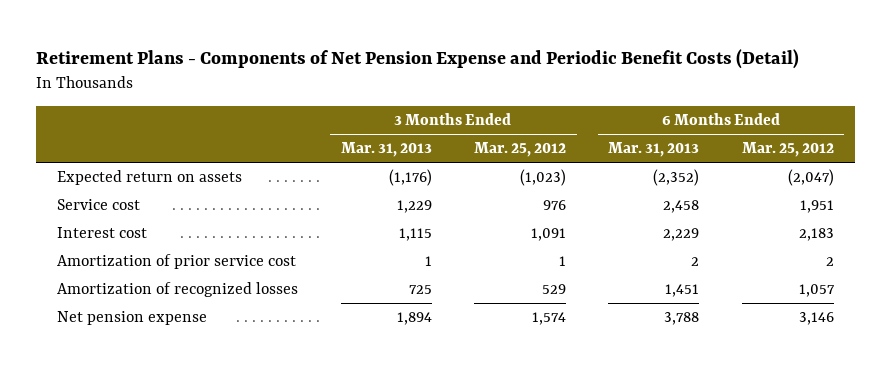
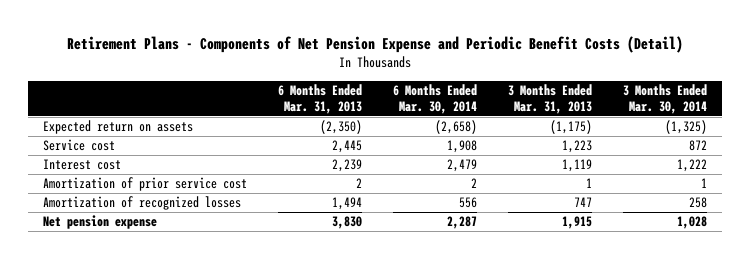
- | 3 Months Ended Mar. 31, 2013 | 3 Months Ended Mar. 25, 2012 | 6 Months Ended Mar. 31, 2013 | 6 Months Ended Mar. 25, 2012
+ | 6 Months Ended Mar. 31, 2013 | 6 Months Ended Mar. 30, 2014 | 3 Months Ended Mar. 31, 2013 | 3 Months Ended Mar. 30, 2014
- Expected return on assets | (1,176) | (1,023) | (2,352) | (2,047)
- Service cost | 1,229 | 976 | 2,458 | 1,951
- Interest cost | 1,115 | 1,091 | 2,229 | 2,183
+ Expected return on assets | (2,350) | (2,658) | (1,175) | (1,325)
+ Service cost | 2,445 | 1,908 | 1,223 | 872
+ Interest cost | 2,239 | 2,479 | 1,119 | 1,222
- Amortization of recognized losses | 725 | 529 | 1,451 | 1,057
- Net pension expense | 1,894 | 1,574 | 3,788 | 3,146
+ Amortization of recognized losses | 1,494 | 556 | 747 | 258
+ Net pension expense | 3,830 | 2,287 | 1,915 | 1,028

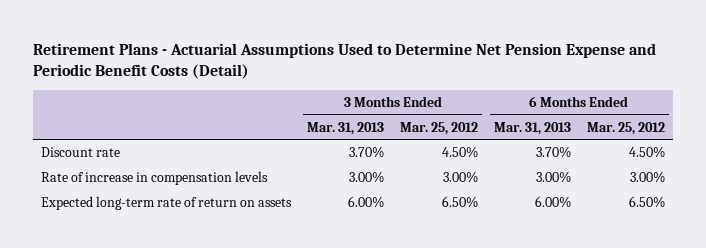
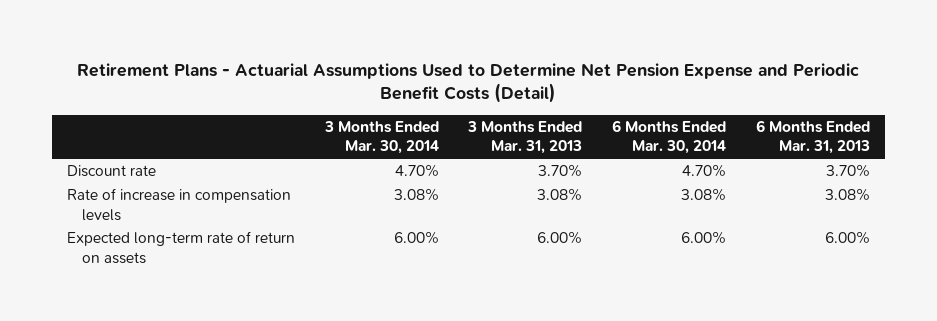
- | 3 Months Ended Mar. 31, 2013 | 3 Months Ended Mar. 25, 2012 | 6 Months Ended Mar. 31, 2013 | 6 Months Ended Mar. 25, 2012
+ | 3 Months Ended Mar. 30, 2014 | 3 Months Ended Mar. 31, 2013 | 6 Months Ended Mar. 30, 2014 | 6 Months Ended Mar. 31, 2013
- Rate of increase in compensation levels | 3.00% | 3.00% | 3.00% | 3.00%
+ Rate of increase in compensation levels | 3.08% | 3.08% | 3.08% | 3.08%

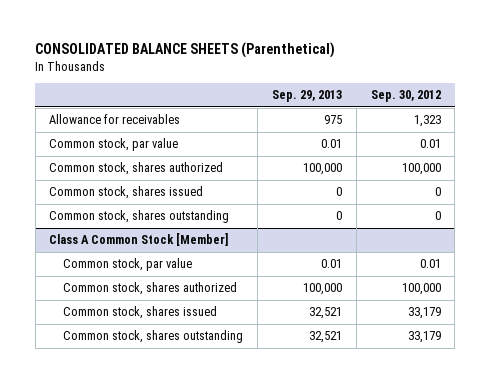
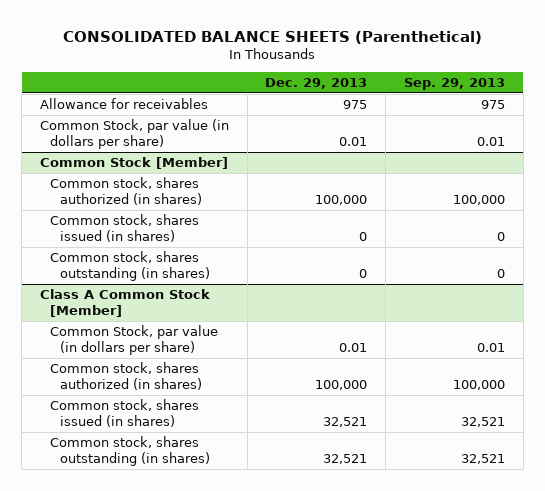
- | Sep. 29, 2013 | Sep. 30, 2012
+ | Dec. 29, 2013 | Sep. 29, 2013
- Common stock, par value | 0.01 | 0.01
- Common stock, shares authorized | 100,000 | 100,000
- Common stock, shares issued | 0 | 0
- Common stock, shares outstanding | 0 | 0
+ Common Stock, par value (in dollars per share) | 0.01 | 0.01
+ Common Stock [Member]
+ Common stock, shares authorized (in shares) | 100,000 | 100,000
+ Common stock, shares issued (in shares) | 0 | 0
+ Common stock, shares outstanding (in shares) | 0 | 0
@ Class A Common Stock [Member]
- Common stock, par value | 0.01 | 0.01
- Common stock, shares authorized | 100,000 | 100,000
- Common stock, shares issued | 32,521 | 33,179
- Common stock, shares outstanding | 32,521 | 33,179
+ Common Stock, par value (in dollars per share) | 0.01 | 0.01
+ Common stock, shares authorized (in shares) | 100,000 | 100,000
+ Common stock, shares issued (in shares) | 32,521 | 32,521
+ Common stock, shares outstanding (in shares) | 32,521 | 32,521

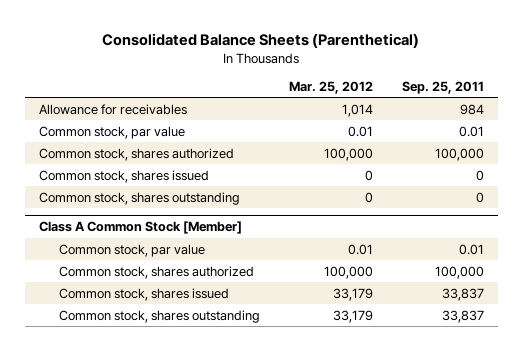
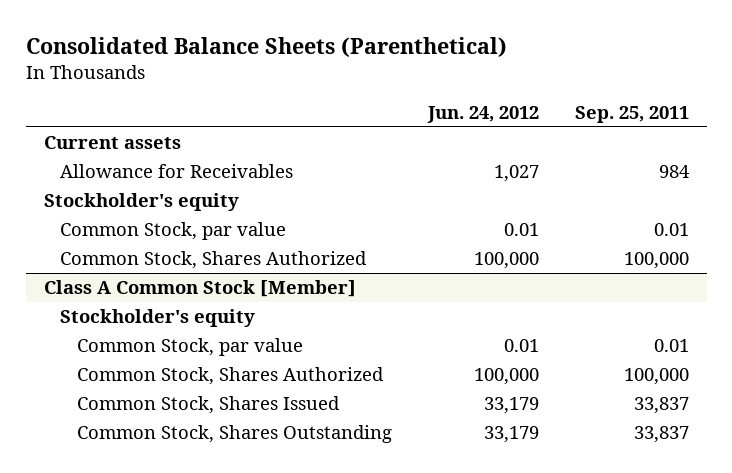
- | Mar. 25, 2012 | Sep. 25, 2011
+ | Jun. 24, 2012 | Sep. 25, 2011
- Allowance for receivables | 1,014 | 984
- Common stock, par value | 0.01 | 0.01
- Common stock, shares authorized | 100,000 | 100,000
- Common stock, shares issued | 0 | 0
- Common stock, shares outstanding | 0 | 0
+ Current assets
+ Allowance for Receivables | 1,027 | 984
+ Stockholder's equity
+ Common Stock, par value | 0.01 | 0.01
+ Common Stock, Shares Authorized | 100,000 | 100,000
@ Class A Common Stock [Member]
- Common stock, par value | 0.01 | 0.01
- Common stock, shares authorized | 100,000 | 100,000
- Common stock, shares issued | 33,179 | 33,837
- Common stock, shares outstanding | 33,179 | 33,837
+ Stockholder's equity
+ Common Stock, par value | 0.01 | 0.01
+ Common Stock, Shares Authorized | 100,000 | 100,000
+ Common Stock, Shares Issued | 33,179 | 33,837
+ Common Stock, Shares Outstanding | 33,179 | 33,837

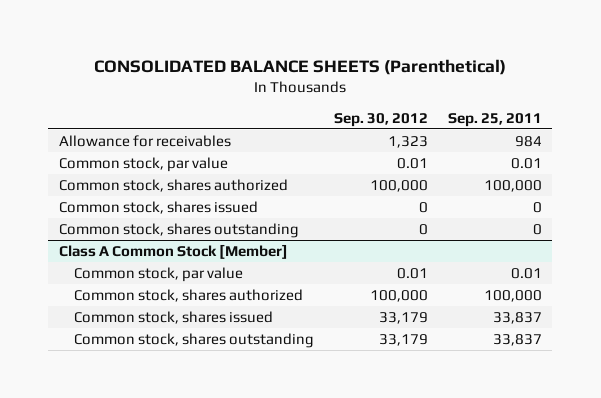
- Consolidated Balance Sheets (Parenthetical)
+ CONSOLIDATED BALANCE SHEETS (Parenthetical)
- | Jun. 24, 2012 | Sep. 25, 2011
+ | Sep. 30, 2012 | Sep. 25, 2011
- Current assets
- Allowance for Receivables | 1,027 | 984
- Stockholder's equity
- Common Stock, par value | 0.01 | 0.01
- Common Stock, Shares Authorized | 100,000 | 100,000
+ Allowance for receivables | 1,323 | 984
+ Common stock, par value | 0.01 | 0.01
+ Common stock, shares authorized | 100,000 | 100,000
+ Common stock, shares issued | 0 | 0
+ Common stock, shares outstanding | 0 | 0
@ Class A Common Stock [Member]
- Stockholder's equity
- Common Stock, par value | 0.01 | 0.01
- Common Stock, Shares Authorized | 100,000 | 100,000
- Common Stock, Shares Issued | 33,179 | 33,837
- Common Stock, Shares Outstanding | 33,179 | 33,837
+ Common stock, par value | 0.01 | 0.01
+ Common stock, shares authorized | 100,000 | 100,000
+ Common stock, shares issued | 33,179 | 33,837
+ Common stock, shares outstanding | 33,179 | 33,837

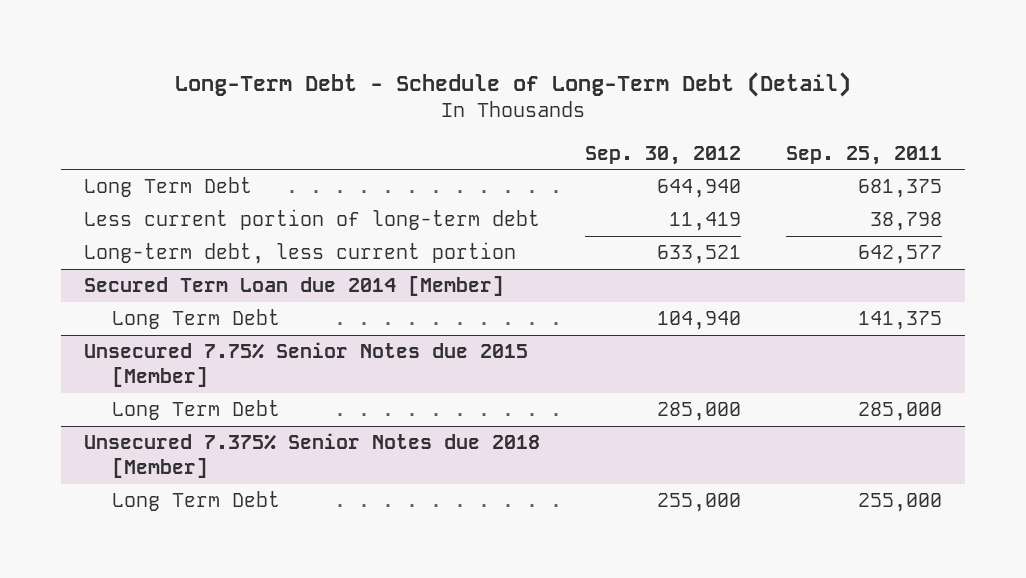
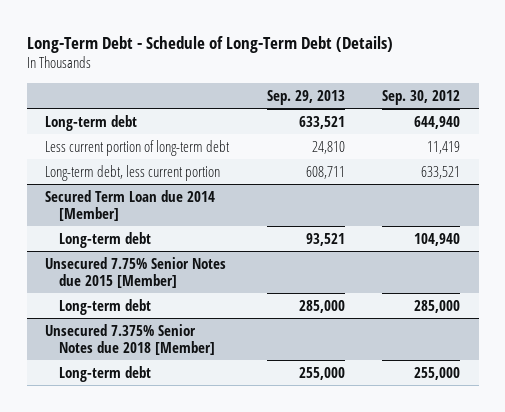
- Long-Term Debt - Schedule of Long-Term Debt (Detail)
+ Long-Term Debt - Schedule of Long-Term Debt (Details)
- | Sep. 30, 2012 | Sep. 25, 2011
+ | Sep. 29, 2013 | Sep. 30, 2012
- Long Term Debt | 644,940 | 681,375
+ Long-term debt | 633,521 | 644,940
@ Secured Term Loan due 2014 [Member]
- Long Term Debt | 104,940 | 141,375
+ Long-term debt | 93,521 | 104,940
@ Unsecured 7.75% Senior Notes due 2015 [Member]
- Long Term Debt | 285,000 | 285,000
+ Long-term debt | 285,000 | 285,000
@ Unsecured 7.375% Senior Notes due 2018 [Member]
- Long Term Debt | 255,000 | 255,000
+ Long-term debt | 255,000 | 255,000

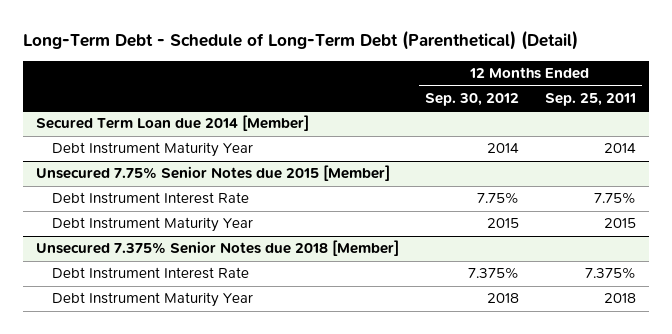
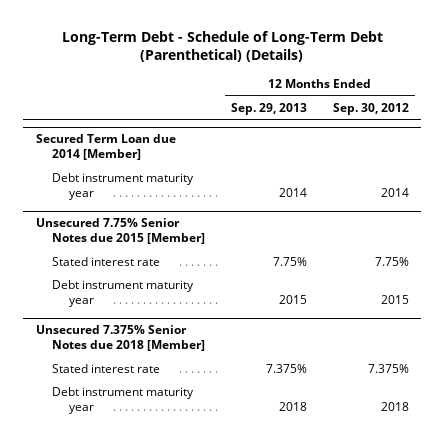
- Long-Term Debt - Schedule of Long-Term Debt (Parenthetical) (Detail)
+ Long-Term Debt - Schedule of Long-Term Debt (Parenthetical) (Details)
- | 12 Months Ended Sep. 30, 2012 | 12 Months Ended Sep. 25, 2011
+ | 12 Months Ended Sep. 29, 2013 | 12 Months Ended Sep. 30, 2012
@ Secured Term Loan due 2014 [Member]
- Debt Instrument Maturity Year | 2014 | 2014
+ Debt instrument maturity year | 2014 | 2014
@ Unsecured 7.75% Senior Notes due 2015 [Member]
- Debt Instrument Interest Rate | 7.75% | 7.75%
- Debt Instrument Maturity Year | 2015 | 2015
+ Stated interest rate | 7.75% | 7.75%
+ Debt instrument maturity year | 2015 | 2015
@ Unsecured 7.375% Senior Notes due 2018 [Member]
- Debt Instrument Interest Rate | 7.375% | 7.375%
- Debt Instrument Maturity Year | 2018 | 2018
+ Stated interest rate | 7.375% | 7.375%
+ Debt instrument maturity year | 2018 | 2018

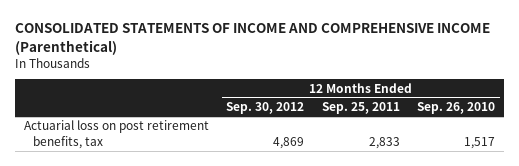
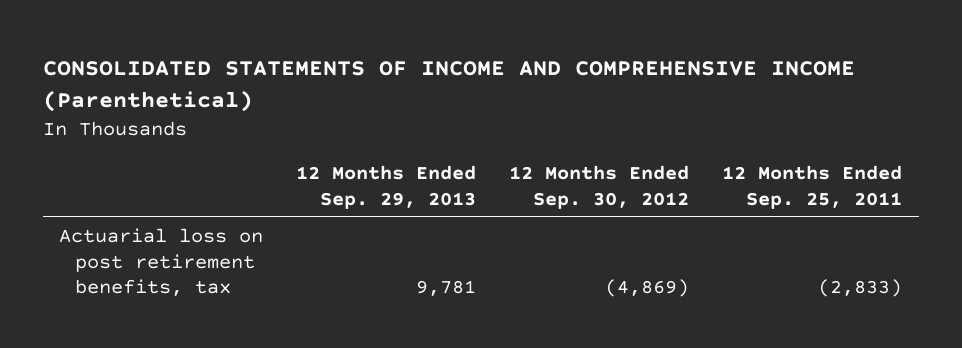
- | 12 Months Ended Sep. 30, 2012 | 12 Months Ended Sep. 25, 2011 | 12 Months Ended Sep. 26, 2010
+ | 12 Months Ended Sep. 29, 2013 | 12 Months Ended Sep. 30, 2012 | 12 Months Ended Sep. 25, 2011
- Actuarial loss on post retirement benefits, tax | 4,869 | 2,833 | 1,517
+ Actuarial loss on post retirement benefits, tax | 9,781 | (4,869) | (2,833)

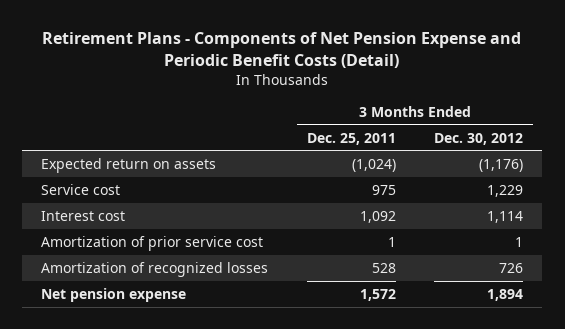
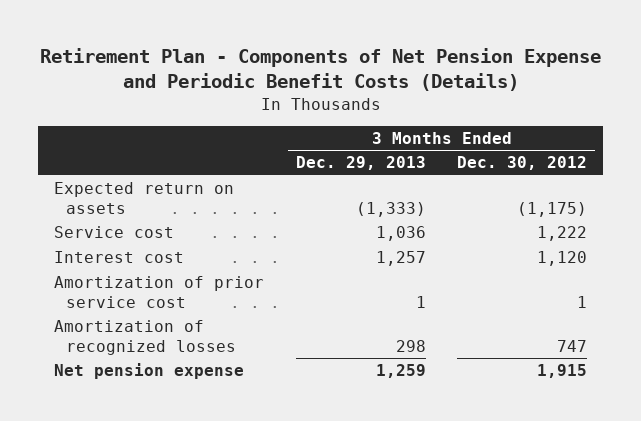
- Retirement Plans - Components of Net Pension Expense and Periodic Benefit Costs (Detail)
+ Retirement Plan - Components of Net Pension Expense and Periodic Benefit Costs (Details)
- | 3 Months Ended Dec. 25, 2011 | 3 Months Ended Dec. 30, 2012
+ | 3 Months Ended Dec. 29, 2013 | 3 Months Ended Dec. 30, 2012
- Expected return on assets | (1,024) | (1,176)
- Service cost | 975 | 1,229
- Interest cost | 1,092 | 1,114
+ Expected return on assets | (1,333) | (1,175)
+ Service cost | 1,036 | 1,222
+ Interest cost | 1,257 | 1,120
- Amortization of recognized losses | 528 | 726
- Net pension expense | 1,572 | 1,894
+ Amortization of recognized losses | 298 | 747
+ Net pension expense | 1,259 | 1,915

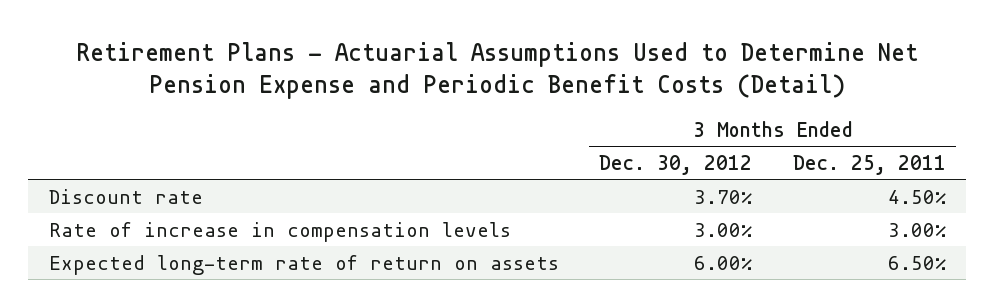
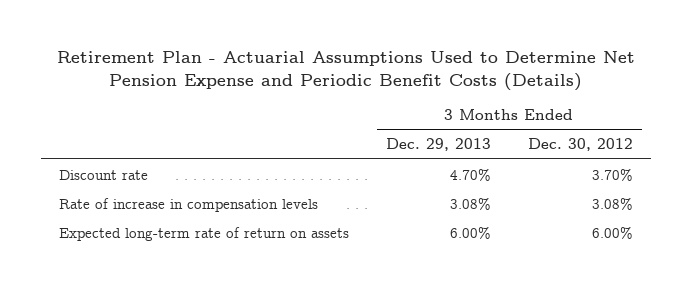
- Retirement Plans - Actuarial Assumptions Used to Determine Net Pension Expense and Periodic Benefit Costs (Detail)
+ Retirement Plan - Actuarial Assumptions Used to Determine Net Pension Expense and Periodic Benefit Costs (Details)
- | 3 Months Ended Dec. 30, 2012 | 3 Months Ended Dec. 25, 2011
+ | 3 Months Ended Dec. 29, 2013 | 3 Months Ended Dec. 30, 2012
- Rate of increase in compensation levels | 3.00% | 3.00%
+ Rate of increase in compensation levels | 3.08% | 3.08%

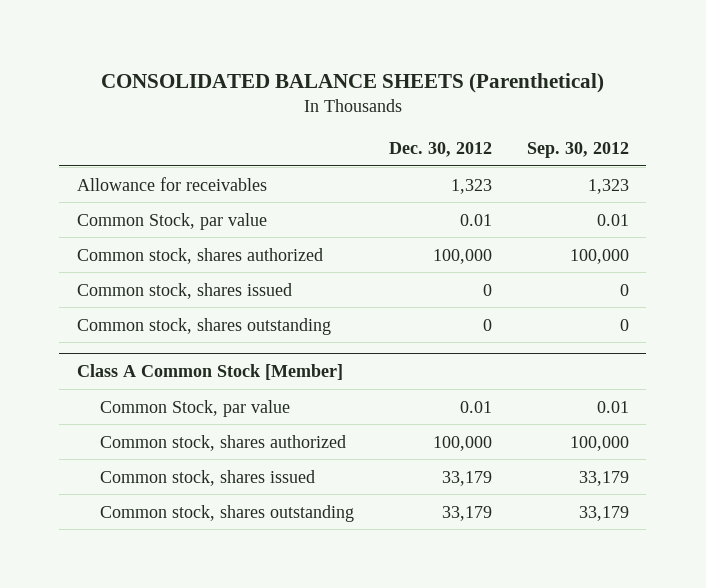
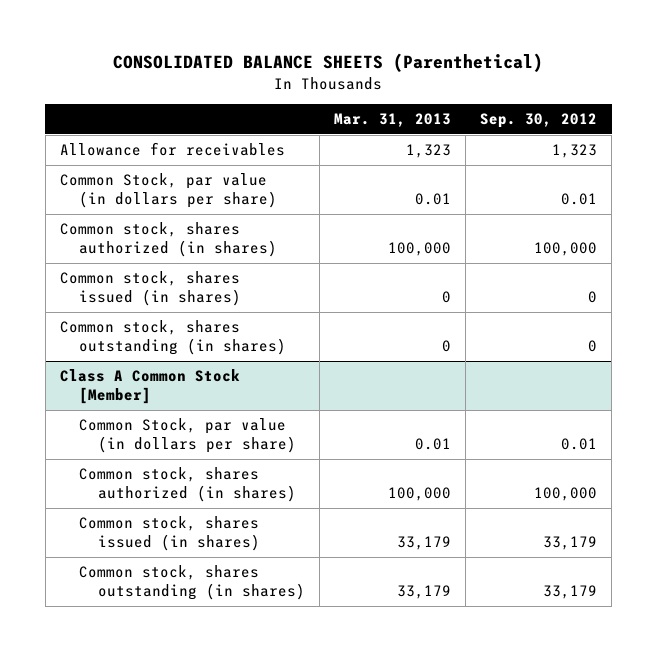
- | Dec. 30, 2012 | Sep. 30, 2012
+ | Mar. 31, 2013 | Sep. 30, 2012
- Common Stock, par value | 0.01 | 0.01
- Common stock, shares authorized | 100,000 | 100,000
- Common stock, shares issued | 0 | 0
- Common stock, shares outstanding | 0 | 0
+ Common Stock, par value (in dollars per share) | 0.01 | 0.01
+ Common stock, shares authorized (in shares) | 100,000 | 100,000
+ Common stock, shares issued (in shares) | 0 | 0
+ Common stock, shares outstanding (in shares) | 0 | 0
@ Class A Common Stock [Member]
- Common Stock, par value | 0.01 | 0.01
- Common stock, shares authorized | 100,000 | 100,000
- Common stock, shares issued | 33,179 | 33,179
- Common stock, shares outstanding | 33,179 | 33,179
+ Common Stock, par value (in dollars per share) | 0.01 | 0.01
+ Common stock, shares authorized (in shares) | 100,000 | 100,000
+ Common stock, shares issued (in shares) | 33,179 | 33,179
+ Common stock, shares outstanding (in shares) | 33,179 | 33,179

